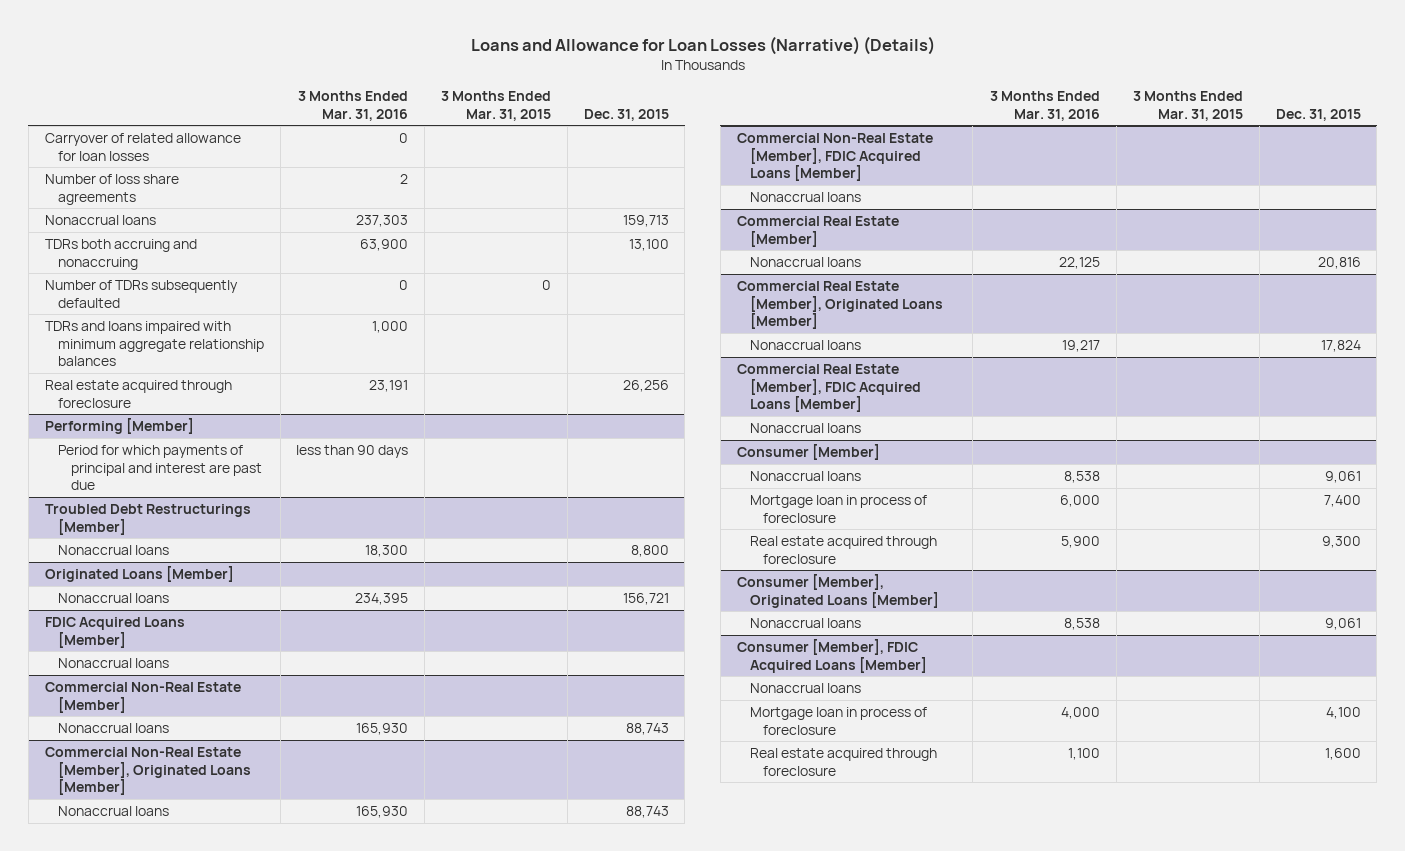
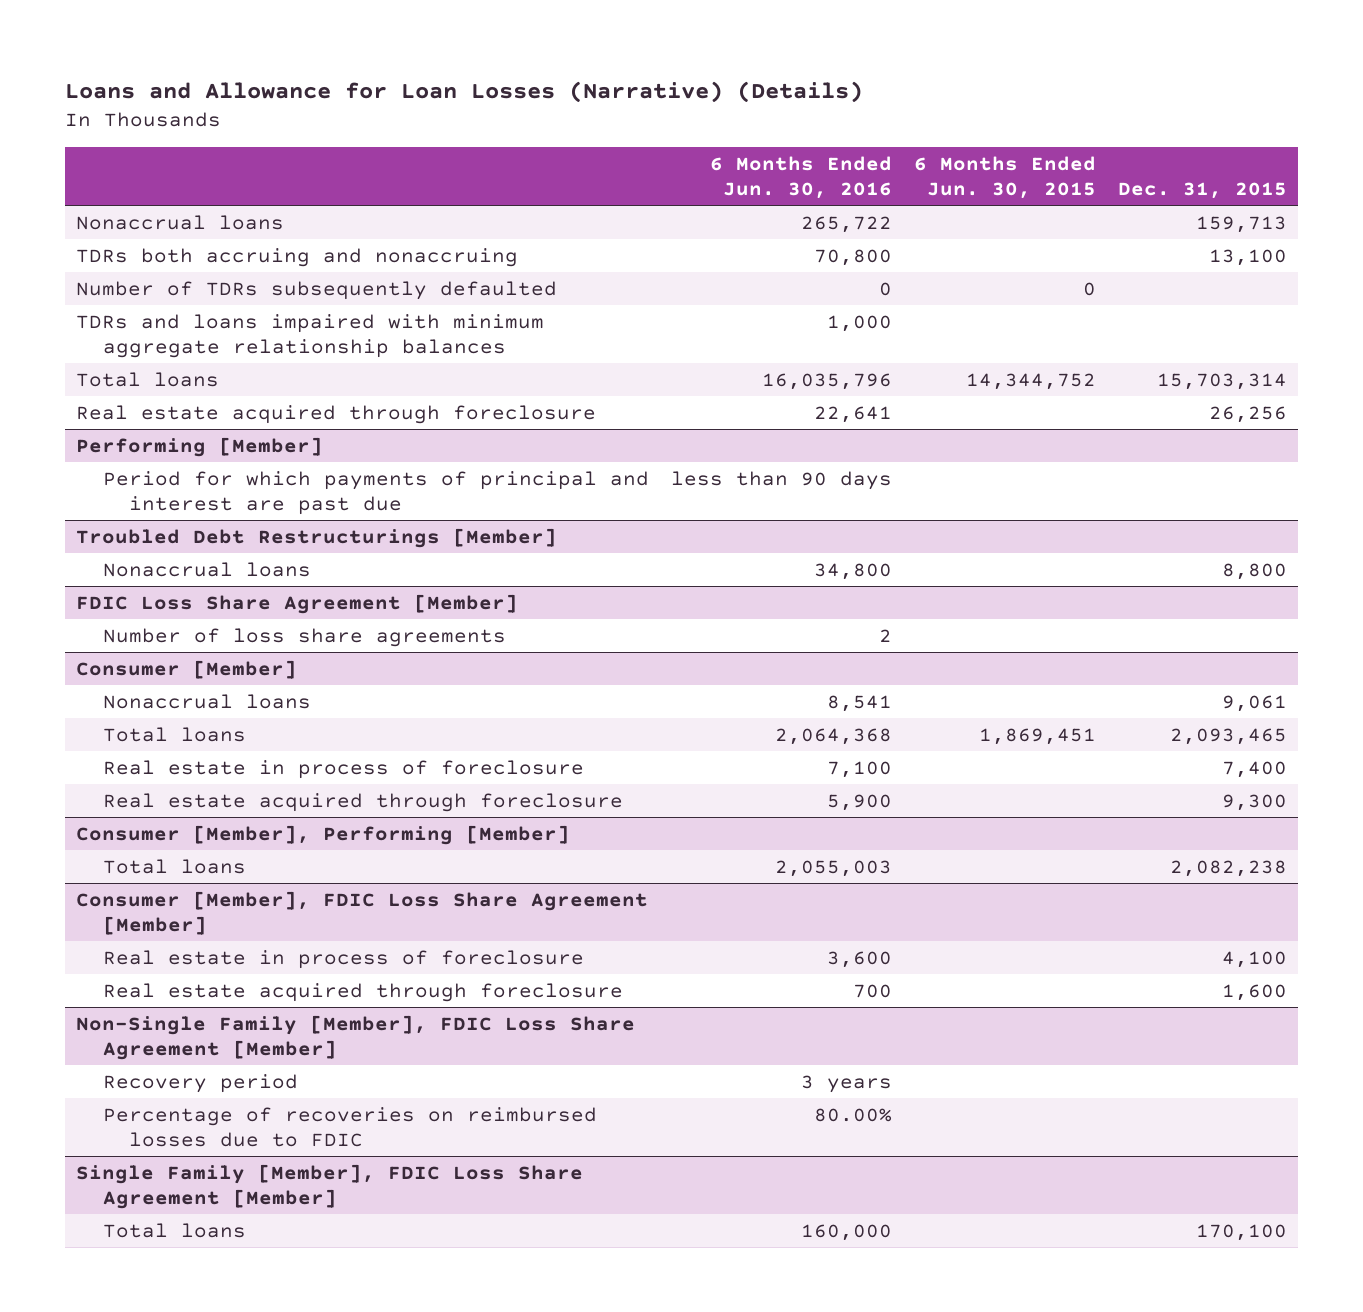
- | 3 Months Ended Mar. 31, 2016 | 3 Months Ended Mar. 31, 2015 | Dec. 31, 2015
+ | 6 Months Ended Jun. 30, 2016 | 6 Months Ended Jun. 30, 2015 | Dec. 31, 2015
- Carryover of related allowance for loan losses | 0 | |
- Number of loss share agreements | 2 | |
+ Total loans | 16,035,796 | 14,344,752 | 15,703,314
- Originated Loans [Member]
- Nonaccrual loans | 234,395 | | 156,721
- FDIC Acquired Loans [Member]
- Nonaccrual loans
- Commercial Non-Real Estate [Member]
- Nonaccrual loans | 165,930 | | 88,743
- Commercial Non-Real Estate [Member], Originated Loans [Member]
- Nonaccrual loans | 165,930 | | 88,743
- Commercial Non-Real Estate [Member], FDIC Acquired Loans [Member]
- Nonaccrual loans
- Commercial Real Estate [Member]
- Nonaccrual loans | 22,125 | | 20,816
- Commercial Real Estate [Member], Originated Loans [Member]
- Nonaccrual loans | 19,217 | | 17,824
- Commercial Real Estate [Member], FDIC Acquired Loans [Member]
- Nonaccrual loans
+ FDIC Loss Share Agreement [Member]
+ Number of loss share agreements | 2 | |
@ Consumer [Member]
- Mortgage loan in process of foreclosure | 6,000 | | 7,400
+ Total loans | 2,064,368 | 1,869,451 | 2,093,465
+ Real estate in process of foreclosure | 7,100 | | 7,400
- Consumer [Member], Originated Loans [Member]
- Nonaccrual loans | 8,538 | | 9,061
- Consumer [Member], FDIC Acquired Loans [Member]
- Nonaccrual loans
- Mortgage loan in process of foreclosure | 4,000 | | 4,100
+ Consumer [Member], Performing [Member]
+ Total loans | 2,055,003 | | 2,082,238
+ Consumer [Member], FDIC Loss Share Agreement [Member]
+ Real estate in process of foreclosure | 3,600 | | 4,100
+ Non-Single Family [Member], FDIC Loss Share Agreement [Member]
+ Recovery period | 3 years | |
+ Percentage of recoveries on reimbursed losses due to FDIC | 80.00% | |
+ Single Family [Member], FDIC Loss Share Agreement [Member]
+ Total loans | 160,000 | | 170,100

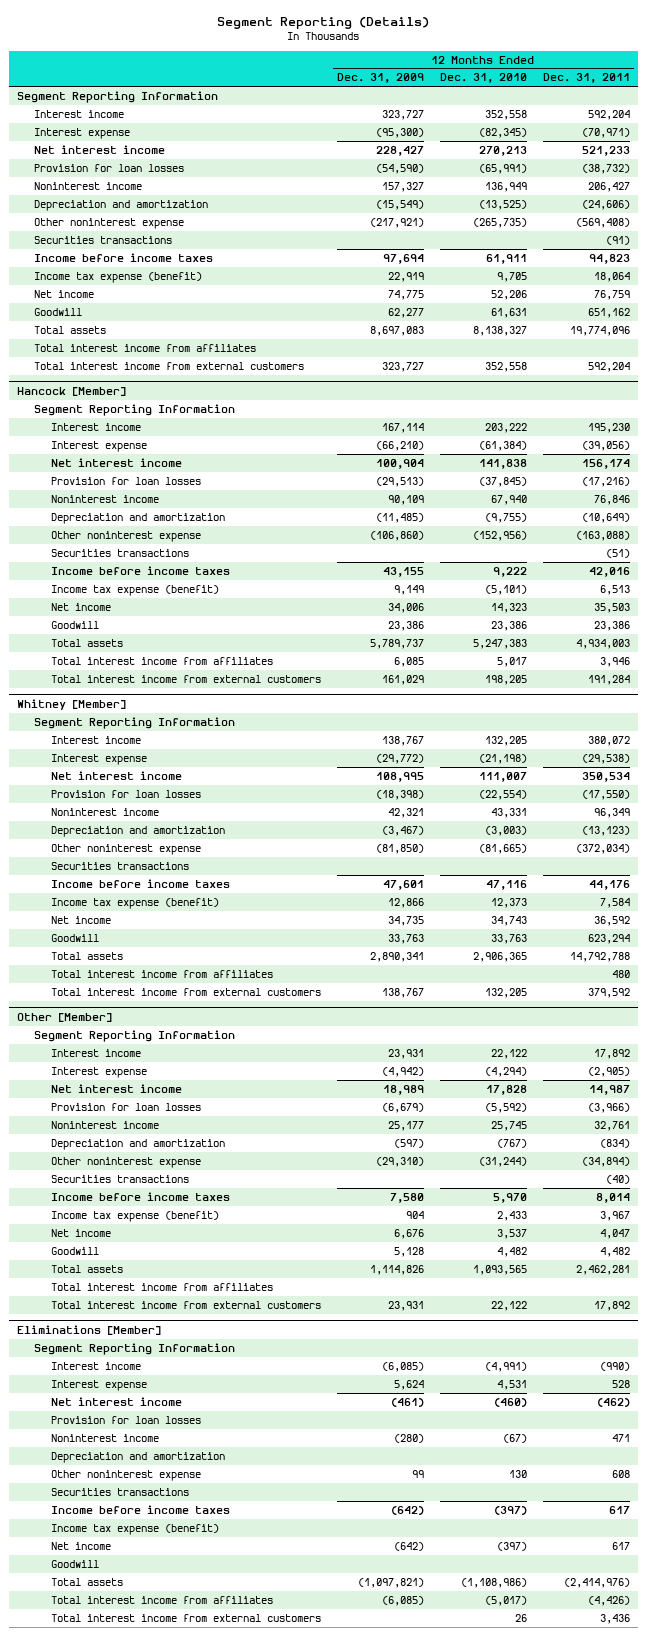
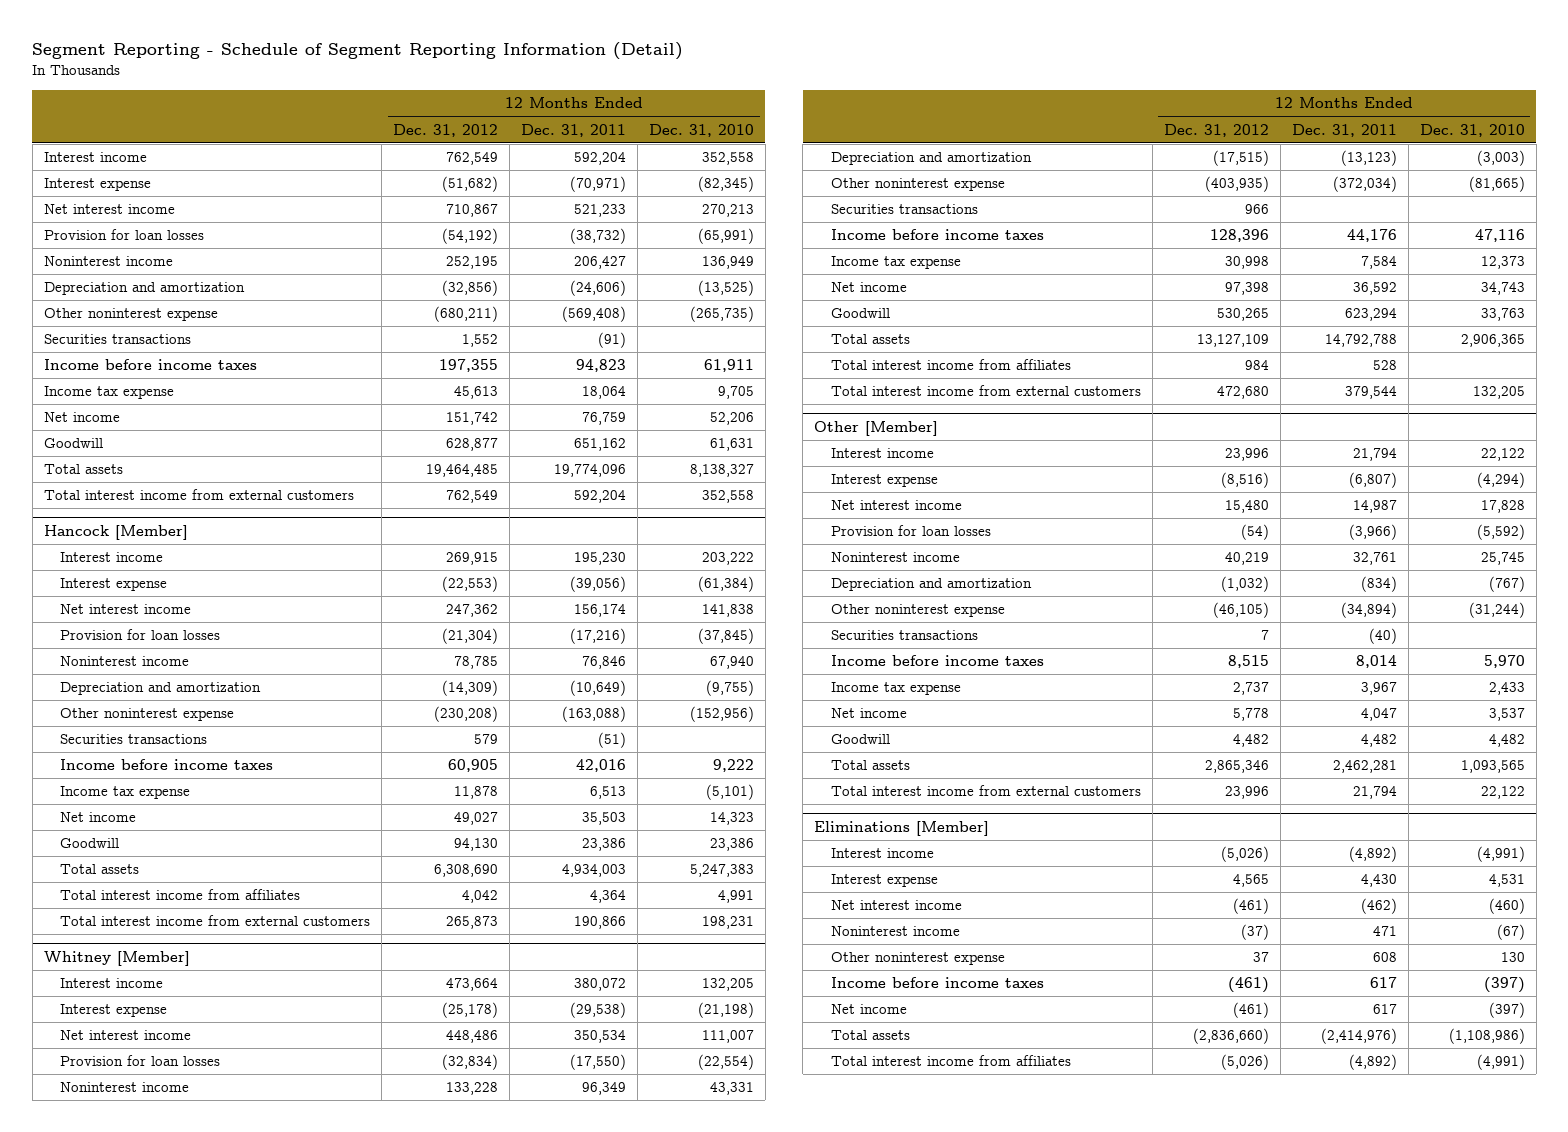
- Segment Reporting (Details)
+ Segment Reporting - Schedule of Segment Reporting Information (Detail)
- | 12 Months Ended Dec. 31, 2009 | 12 Months Ended Dec. 31, 2010 | 12 Months Ended Dec. 31, 2011
+ | 12 Months Ended Dec. 31, 2012 | 12 Months Ended Dec. 31, 2011 | 12 Months Ended Dec. 31, 2010
- Segment Reporting Information
- Income tax expense (benefit) | 22,919 | 9,705 | 18,064
+ Income tax expense | 45,613 | 18,064 | 9,705
- Total interest income from affiliates
@ Hancock [Member]
- Segment Reporting Information
- Income tax expense (benefit) | 9,149 | (5,101) | 6,513
+ Income tax expense | 11,878 | 6,513 | (5,101)
- Total interest income from affiliates | 6,085 | 5,017 | 3,946
- Total interest income from external customers | 161,029 | 198,205 | 191,284
+ Total interest income from affiliates | 4,042 | 4,364 | 4,991
+ Total interest income from external customers | 265,873 | 190,866 | 198,231
@ Whitney [Member]
- Segment Reporting Information
- Income tax expense (benefit) | 12,866 | 12,373 | 7,584
+ Income tax expense | 30,998 | 7,584 | 12,373
- Total interest income from affiliates | | | 480
- Total interest income from external customers | 138,767 | 132,205 | 379,592
+ Total interest income from affiliates | 984 | 528 |
+ Total interest income from external customers | 472,680 | 379,544 | 132,205
@ Other [Member]
- Segment Reporting Information
- Interest income | 23,931 | 22,122 | 17,892
- Interest expense | (4,942) | (4,294) | (2,905)
+ Interest income | 23,996 | 21,794 | 22,122
+ Interest expense | (8,516) | (6,807) | (4,294)
- Income tax expense (benefit) | 904 | 2,433 | 3,967
+ Income tax expense | 2,737 | 3,967 | 2,433
- Total interest income from affiliates
- Total interest income from external customers | 23,931 | 22,122 | 17,892
+ Total interest income from external customers | 23,996 | 21,794 | 22,122
@ Eliminations [Member]
- Segment Reporting Information
- Interest income | (6,085) | (4,991) | (990)
- Interest expense | 5,624 | 4,531 | 528
+ Interest income | (5,026) | (4,892) | (4,991)
+ Interest expense | 4,565 | 4,430 | 4,531
- Provision for loan losses
- Depreciation and amortization
- Securities transactions
- Income tax expense (benefit)
- Goodwill
- Total interest income from affiliates | (6,085) | (5,017) | (4,426)
- Total interest income from external customers | | 26 | 3,436
+ Total interest income from affiliates | (5,026) | (4,892) | (4,991)

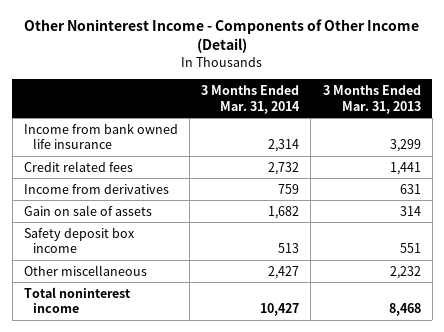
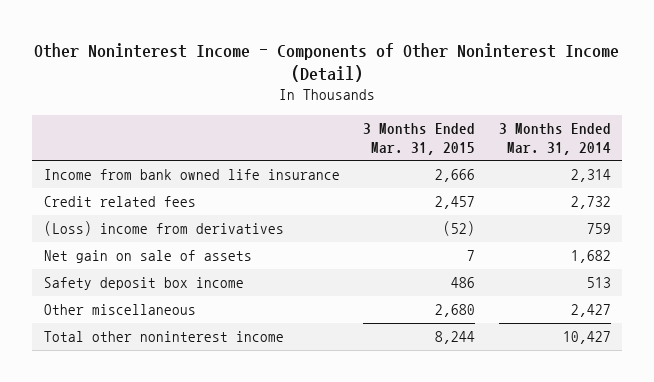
- Other Noninterest Income - Components of Other Income (Detail)
+ Other Noninterest Income - Components of Other Noninterest Income (Detail)
- | 3 Months Ended Mar. 31, 2014 | 3 Months Ended Mar. 31, 2013
+ | 3 Months Ended Mar. 31, 2015 | 3 Months Ended Mar. 31, 2014
- Income from derivatives | 759 | 631
- Gain on sale of assets | 1,682 | 314
+ (Loss) income from derivatives | (52) | 759
+ Net gain on sale of assets | 7 | 1,682
- Total noninterest income | 10,427 | 8,468
+ Total other noninterest income | 8,244 | 10,427

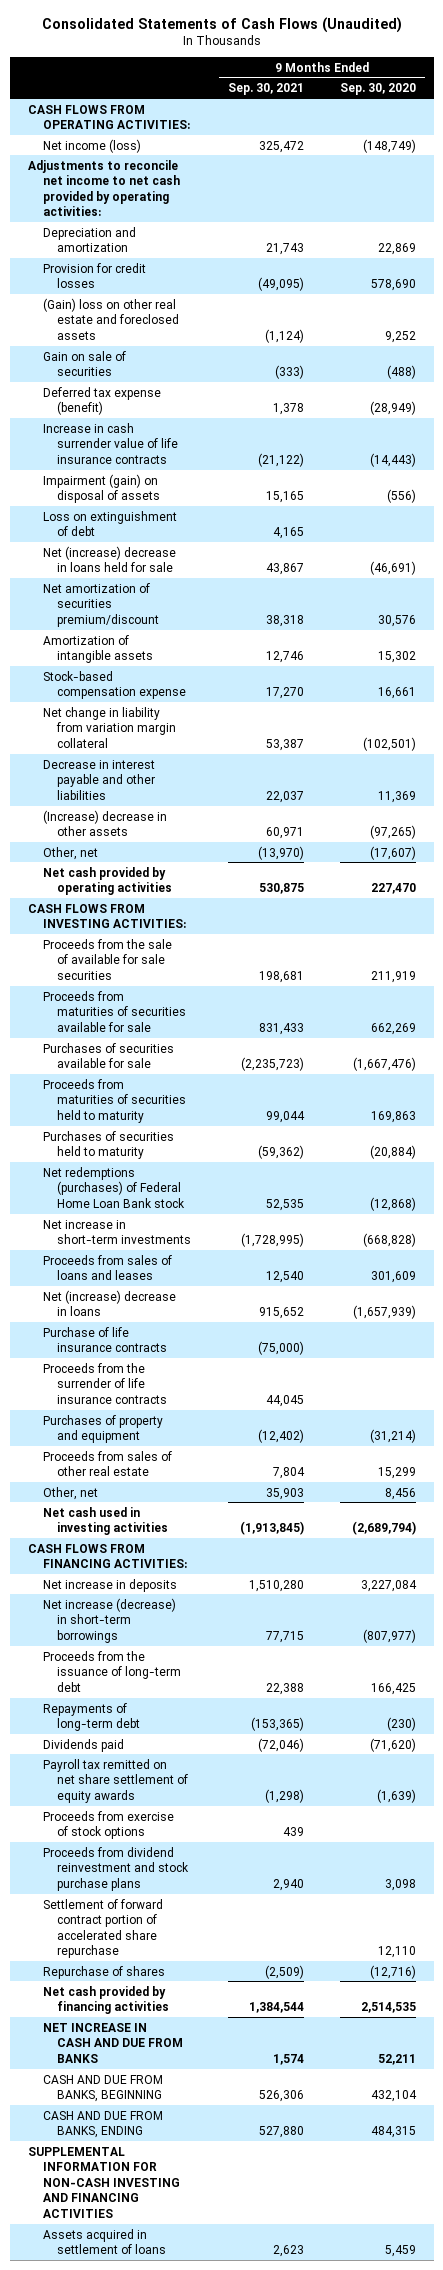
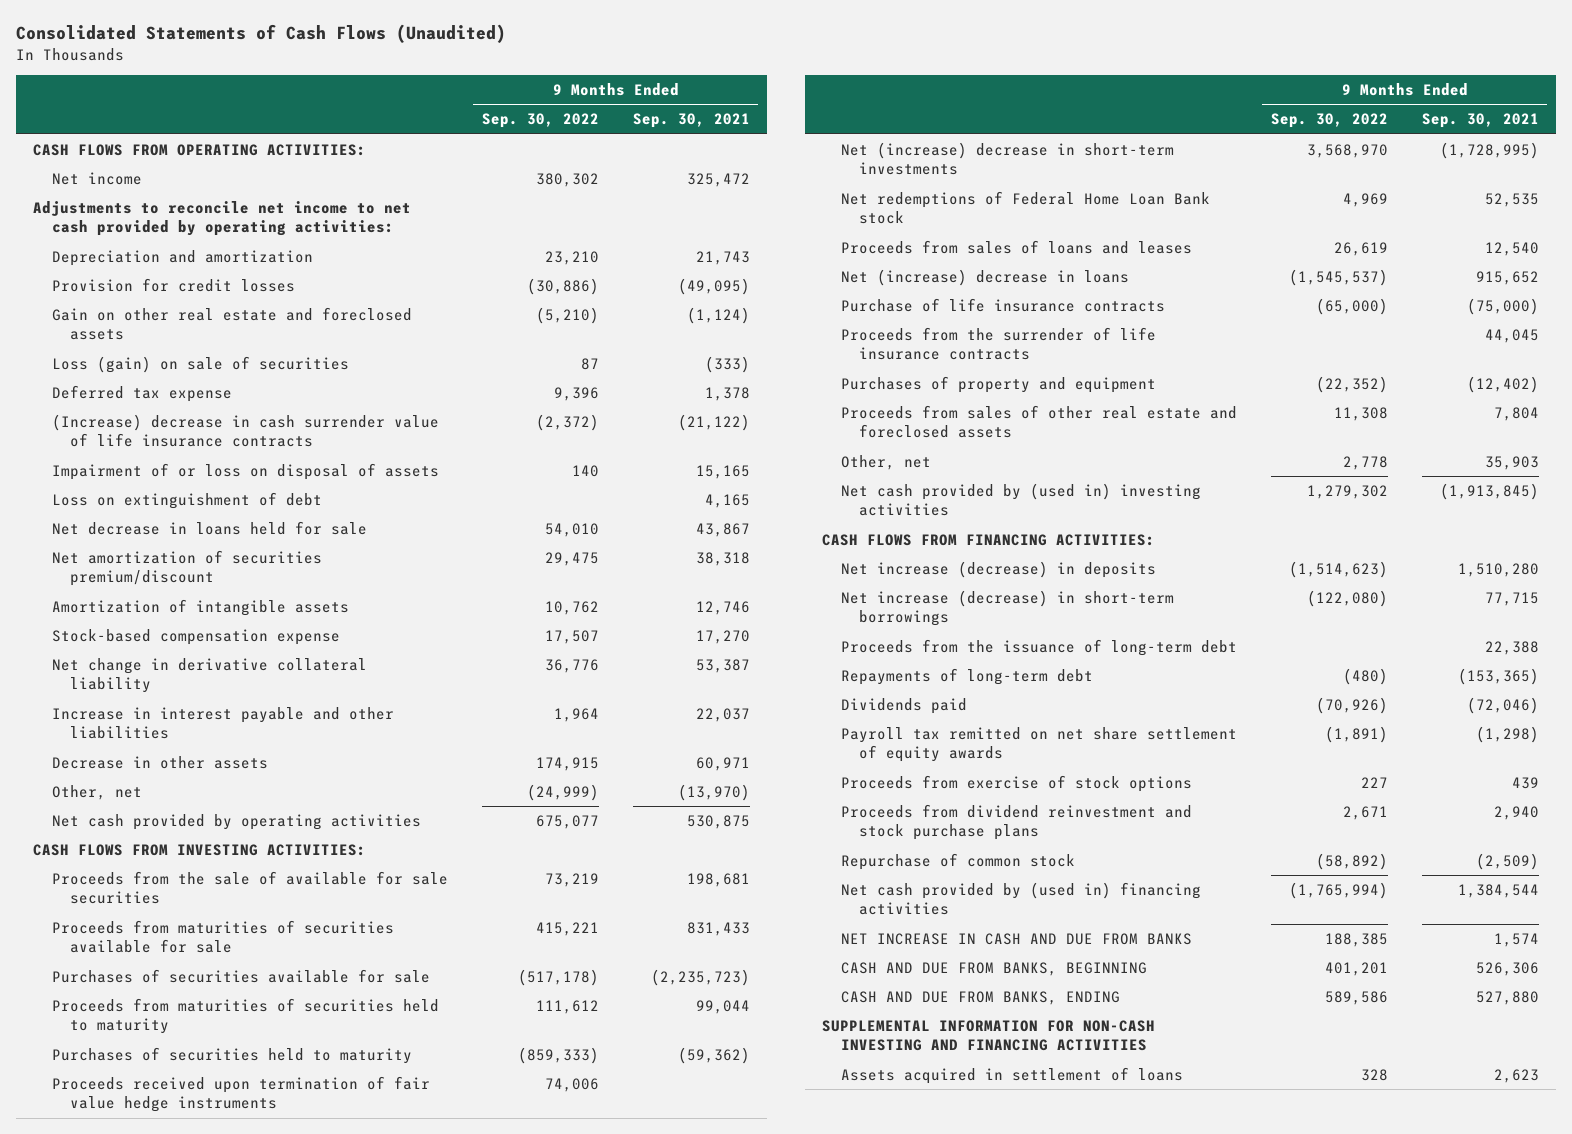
- | 9 Months Ended Sep. 30, 2021 | 9 Months Ended Sep. 30, 2020
+ | 9 Months Ended Sep. 30, 2022 | 9 Months Ended Sep. 30, 2021
- Net income (loss) | 325,472 | (148,749)
+ Net income | 380,302 | 325,472
- (Gain) loss on other real estate and foreclosed assets | (1,124) | 9,252
- Gain on sale of securities | (333) | (488)
- Deferred tax expense (benefit) | 1,378 | (28,949)
- Increase in cash surrender value of life insurance contracts | (21,122) | (14,443)
- Impairment (gain) on disposal of assets | 15,165 | (556)
+ Gain on other real estate and foreclosed assets | (5,210) | (1,124)
+ Loss (gain) on sale of securities | 87 | (333)
+ Deferred tax expense | 9,396 | 1,378
+ (Increase) decrease in cash surrender value of life insurance contracts | (2,372) | (21,122)
+ Impairment of or loss on disposal of assets | 140 | 15,165
- Net (increase) decrease in loans held for sale | 43,867 | (46,691)
+ Net decrease in loans held for sale | 54,010 | 43,867
- Net change in liability from variation margin collateral | 53,387 | (102,501)
- Decrease in interest payable and other liabilities | 22,037 | 11,369
- (Increase) decrease in other assets | 60,971 | (97,265)
+ Net change in derivative collateral liability | 36,776 | 53,387
+ Increase in interest payable and other liabilities | 1,964 | 22,037
+ Decrease in other assets | 174,915 | 60,971
- Net redemptions (purchases) of Federal Home Loan Bank stock | 52,535 | (12,868)
- Net increase in short-term investments | (1,728,995) | (668,828)
+ Proceeds received upon termination of fair value hedge instruments | 74,006 |
+ Net (increase) decrease in short-term investments | 3,568,970 | (1,728,995)
+ Net redemptions of Federal Home Loan Bank stock | 4,969 | 52,535
- Proceeds from sales of other real estate | 7,804 | 15,299
+ Proceeds from sales of other real estate and foreclosed assets | 11,308 | 7,804
- Net cash used in investing activities | (1,913,845) | (2,689,794)
+ Net cash provided by (used in) investing activities | 1,279,302 | (1,913,845)
- Net increase in deposits | 1,510,280 | 3,227,084
+ Net increase (decrease) in deposits | (1,514,623) | 1,510,280
- Settlement of forward contract portion of accelerated share repurchase | | 12,110
- Repurchase of shares | (2,509) | (12,716)
- Net cash provided by financing activities | 1,384,544 | 2,514,535
+ Repurchase of common stock | (58,892) | (2,509)
+ Net cash provided by (used in) financing activities | (1,765,994) | 1,384,544

